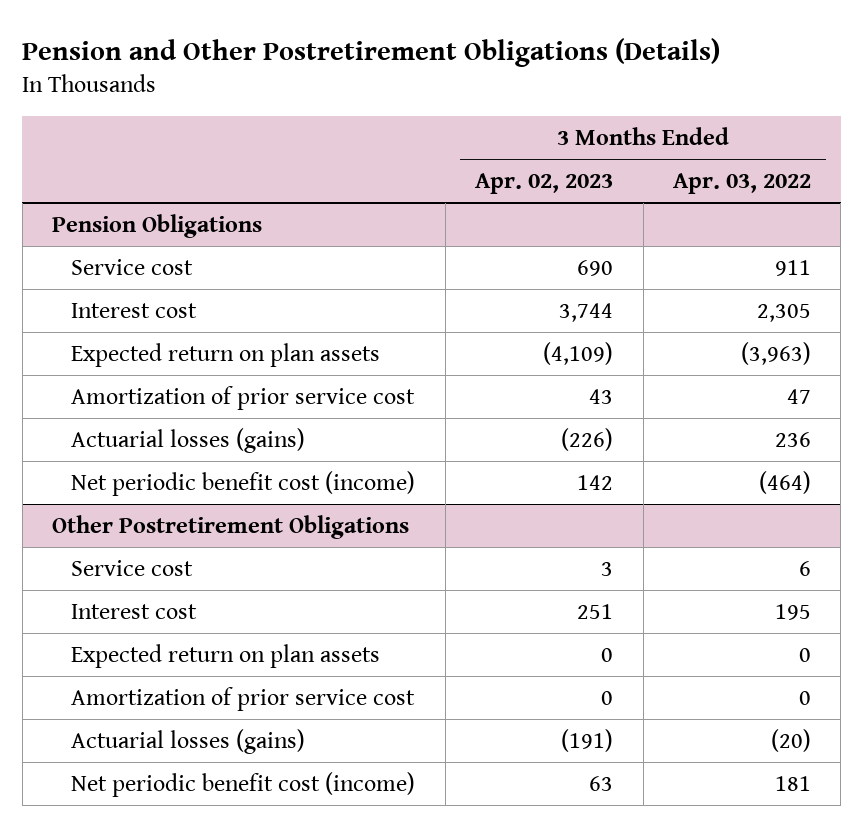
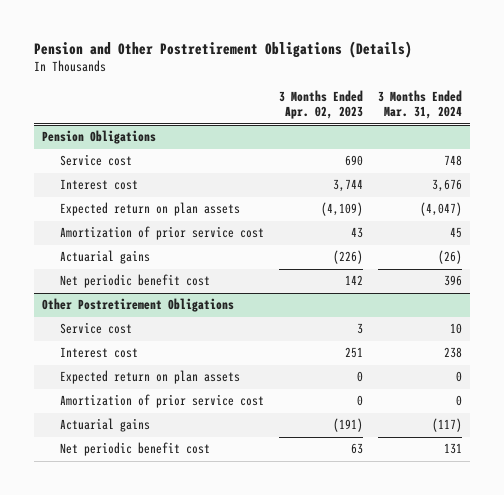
- | 3 Months Ended Apr. 02, 2023 | 3 Months Ended Apr. 03, 2022
+ | 3 Months Ended Apr. 02, 2023 | 3 Months Ended Mar. 31, 2024
@ Pension Obligations
- Actuarial losses (gains) | (226) | 236
- Net periodic benefit cost (income) | 142 | (464)
+ Actuarial gains | (226) | (26)
+ Net periodic benefit cost | 142 | 396
@ Other Postretirement Obligations
- Actuarial losses (gains) | (191) | (20)
- Net periodic benefit cost (income) | 63 | 181
+ Actuarial gains | (191) | (117)
+ Net periodic benefit cost | 63 | 131

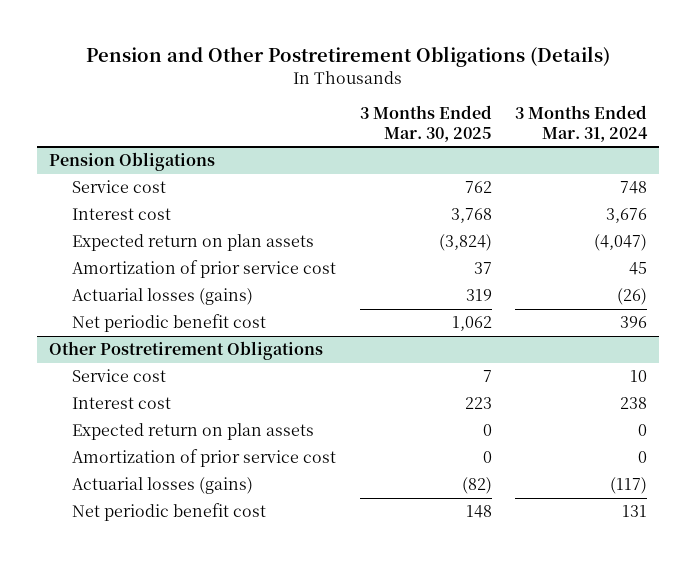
- | 3 Months Ended Apr. 02, 2023 | 3 Months Ended Mar. 31, 2024
+ | 3 Months Ended Mar. 30, 2025 | 3 Months Ended Mar. 31, 2024
@ Pension Obligations
- Actuarial gains | (226) | (26)
+ Actuarial losses (gains) | 319 | (26)
@ Other Postretirement Obligations
- Actuarial gains | (191) | (117)
+ Actuarial losses (gains) | (82) | (117)

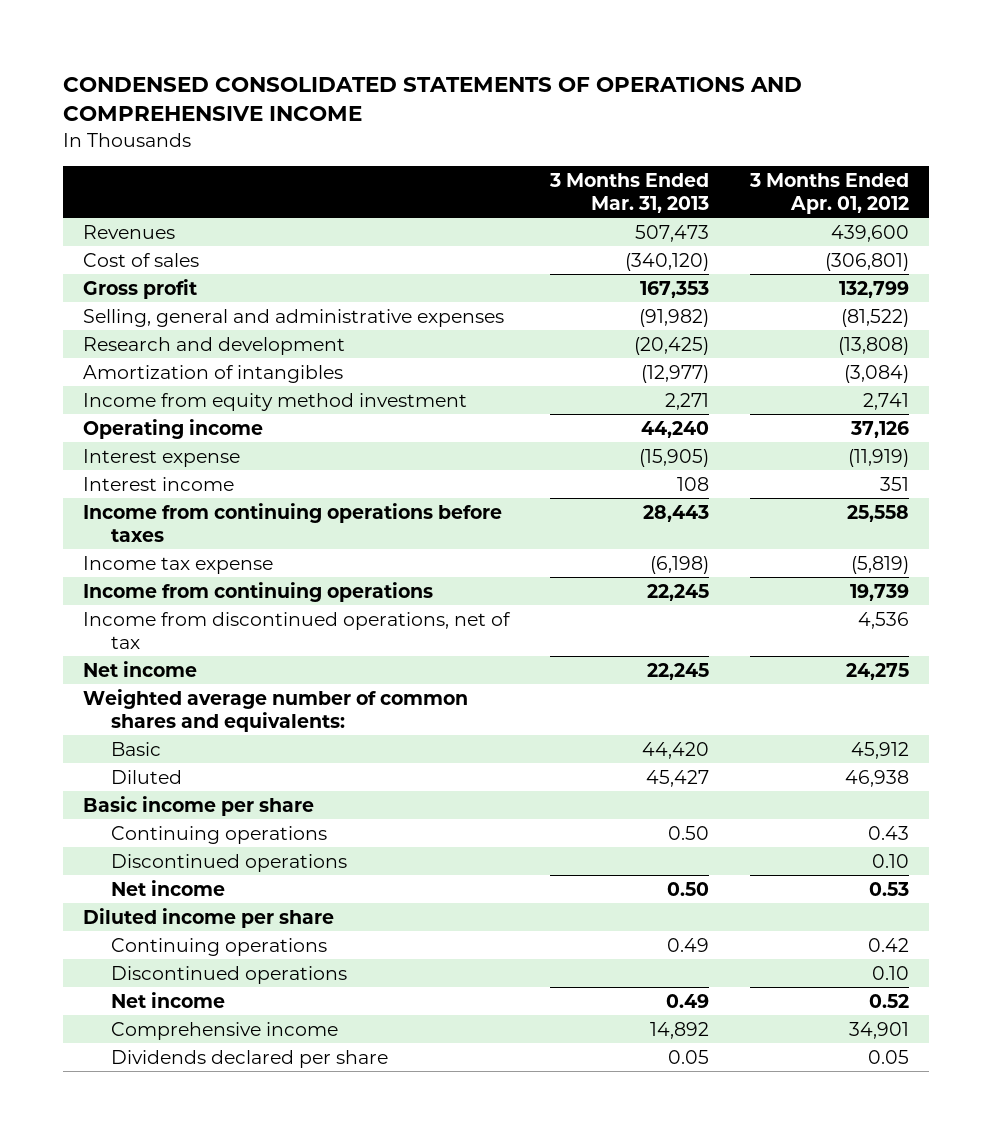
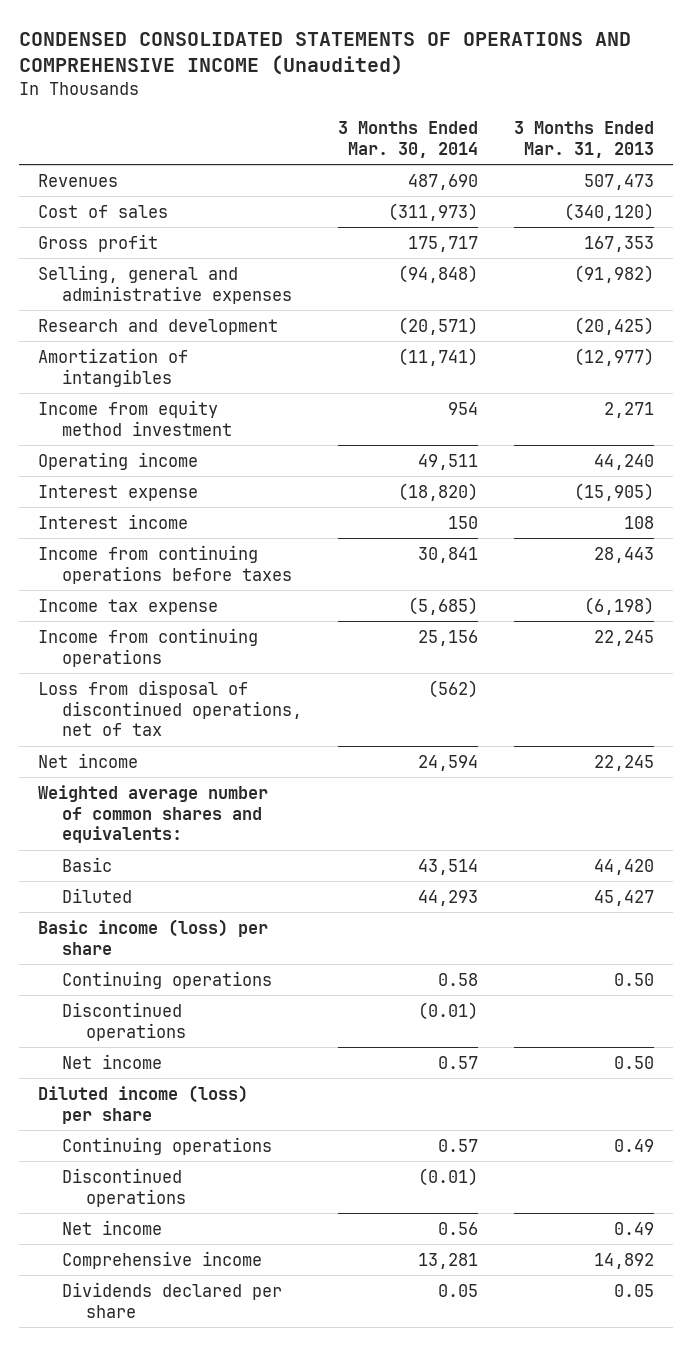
- CONDENSED CONSOLIDATED STATEMENTS OF OPERATIONS AND COMPREHENSIVE INCOME
+ CONDENSED CONSOLIDATED STATEMENTS OF OPERATIONS AND COMPREHENSIVE INCOME (Unaudited)
- | 3 Months Ended Mar. 31, 2013 | 3 Months Ended Apr. 01, 2012
+ | 3 Months Ended Mar. 30, 2014 | 3 Months Ended Mar. 31, 2013
- Income from discontinued operations, net of tax | | 4,536
+ Loss from disposal of discontinued operations, net of tax | (562) |
- Basic income per share
+ Basic income (loss) per share
- Diluted income per share
+ Diluted income (loss) per share

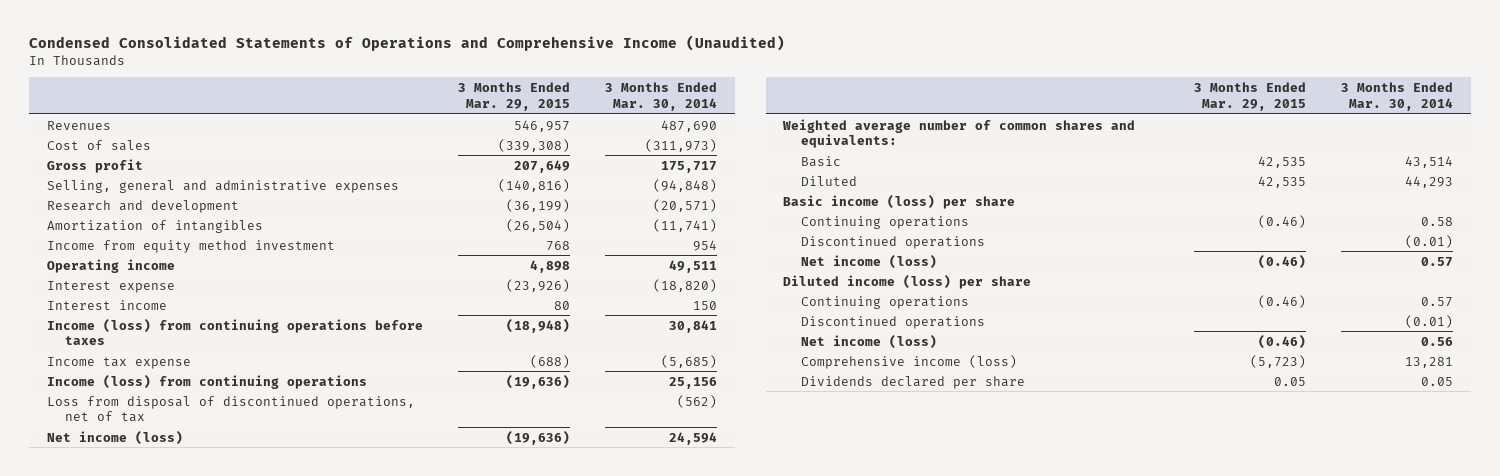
- CONDENSED CONSOLIDATED STATEMENTS OF OPERATIONS AND COMPREHENSIVE INCOME (Unaudited)
+ Condensed Consolidated Statements of Operations and Comprehensive Income (Unaudited)
- | 3 Months Ended Mar. 30, 2014 | 3 Months Ended Mar. 31, 2013
+ | 3 Months Ended Mar. 29, 2015 | 3 Months Ended Mar. 30, 2014
- Income from continuing operations before taxes | 30,841 | 28,443
+ Income (loss) from continuing operations before taxes | (18,948) | 30,841
- Income from continuing operations | 25,156 | 22,245
+ Income (loss) from continuing operations | (19,636) | 25,156
- Net income | 24,594 | 22,245
+ Net income (loss) | (19,636) | 24,594
- Net income | 0.57 | 0.50
+ Net income (loss) | (0.46) | 0.57
- Net income | 0.56 | 0.49
- Comprehensive income | 13,281 | 14,892
+ Net income (loss) | (0.46) | 0.56
+ Comprehensive income (loss) | (5,723) | 13,281

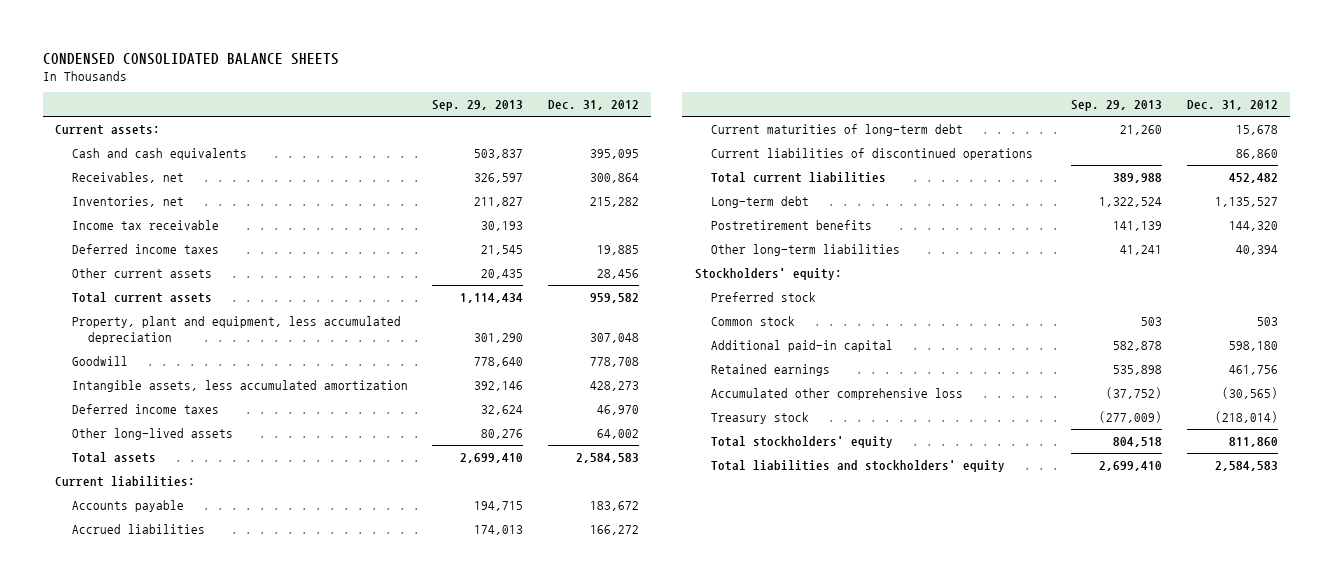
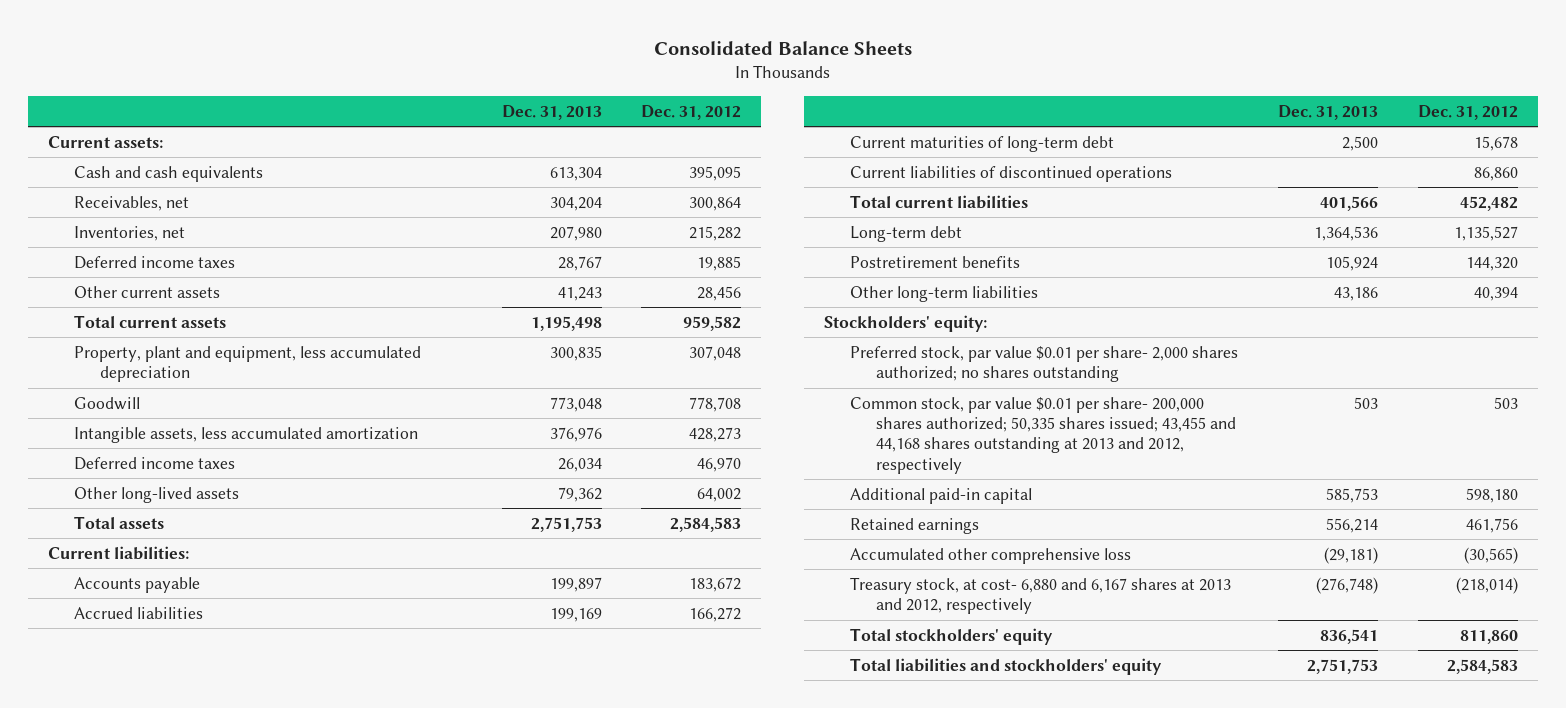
- CONDENSED CONSOLIDATED BALANCE SHEETS
+ Consolidated Balance Sheets
- | Sep. 29, 2013 | Dec. 31, 2012
+ | Dec. 31, 2013 | Dec. 31, 2012
- Income tax receivable | 30,193 |
- Preferred stock
- Common stock | 503 | 503
+ Preferred stock, par value $0.01 per share- 2,000 shares authorized; no shares outstanding
+ Common stock, par value $0.01 per share- 200,000 shares authorized; 50,335 shares issued; 43,455 and 44,168 shares outstanding at 2013 and 2012, respectively | 503 | 503
- Treasury stock | (277,009) | (218,014)
+ Treasury stock, at cost- 6,880 and 6,167 shares at 2013 and 2012, respectively | (276,748) | (218,014)

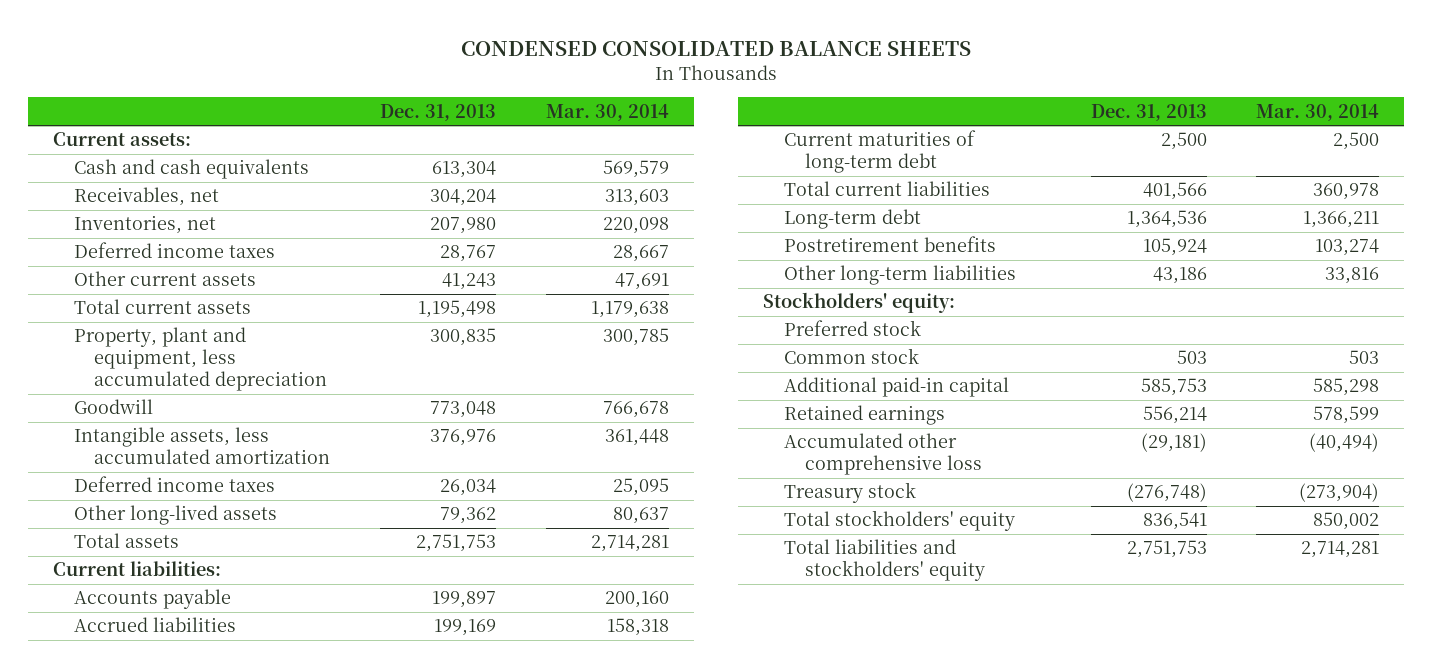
- Consolidated Balance Sheets
+ CONDENSED CONSOLIDATED BALANCE SHEETS
- | Dec. 31, 2013 | Dec. 31, 2012
+ | Dec. 31, 2013 | Mar. 30, 2014
- Current liabilities of discontinued operations | | 86,860
- Preferred stock, par value $0.01 per share- 2,000 shares authorized; no shares outstanding
- Common stock, par value $0.01 per share- 200,000 shares authorized; 50,335 shares issued; 43,455 and 44,168 shares outstanding at 2013 and 2012, respectively | 503 | 503
+ Preferred stock
+ Common stock | 503 | 503
- Treasury stock, at cost- 6,880 and 6,167 shares at 2013 and 2012, respectively | (276,748) | (218,014)
+ Treasury stock | (276,748) | (273,904)

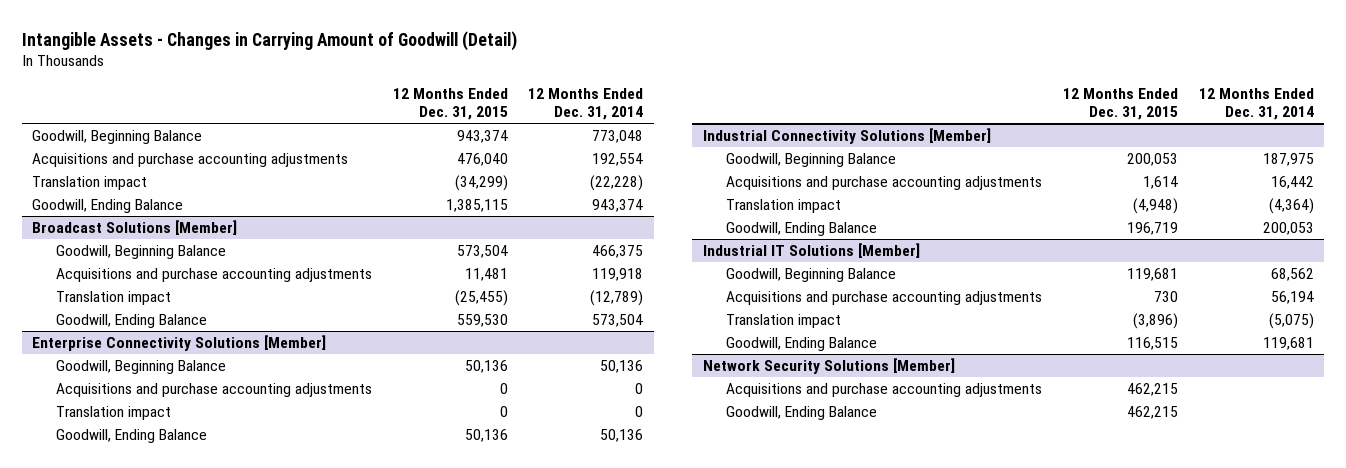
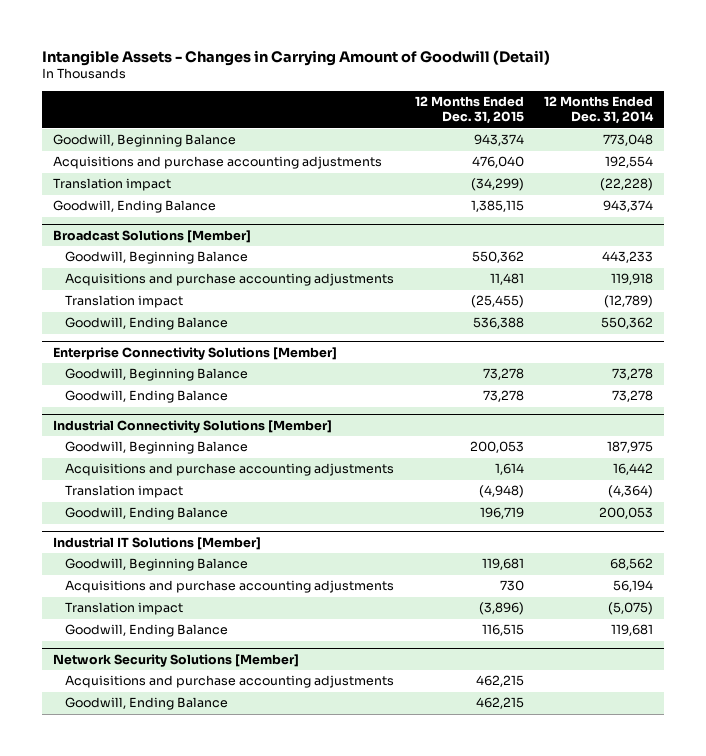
@ Broadcast Solutions [Member]
- Goodwill, Beginning Balance | 573,504 | 466,375
+ Goodwill, Beginning Balance | 550,362 | 443,233
- Goodwill, Ending Balance | 559,530 | 573,504
+ Goodwill, Ending Balance | 536,388 | 550,362
@ Enterprise Connectivity Solutions [Member]
- Goodwill, Beginning Balance | 50,136 | 50,136
- Acquisitions and purchase accounting adjustments | 0 | 0
- Translation impact | 0 | 0
- Goodwill, Ending Balance | 50,136 | 50,136
+ Goodwill, Beginning Balance | 73,278 | 73,278
+ Goodwill, Ending Balance | 73,278 | 73,278

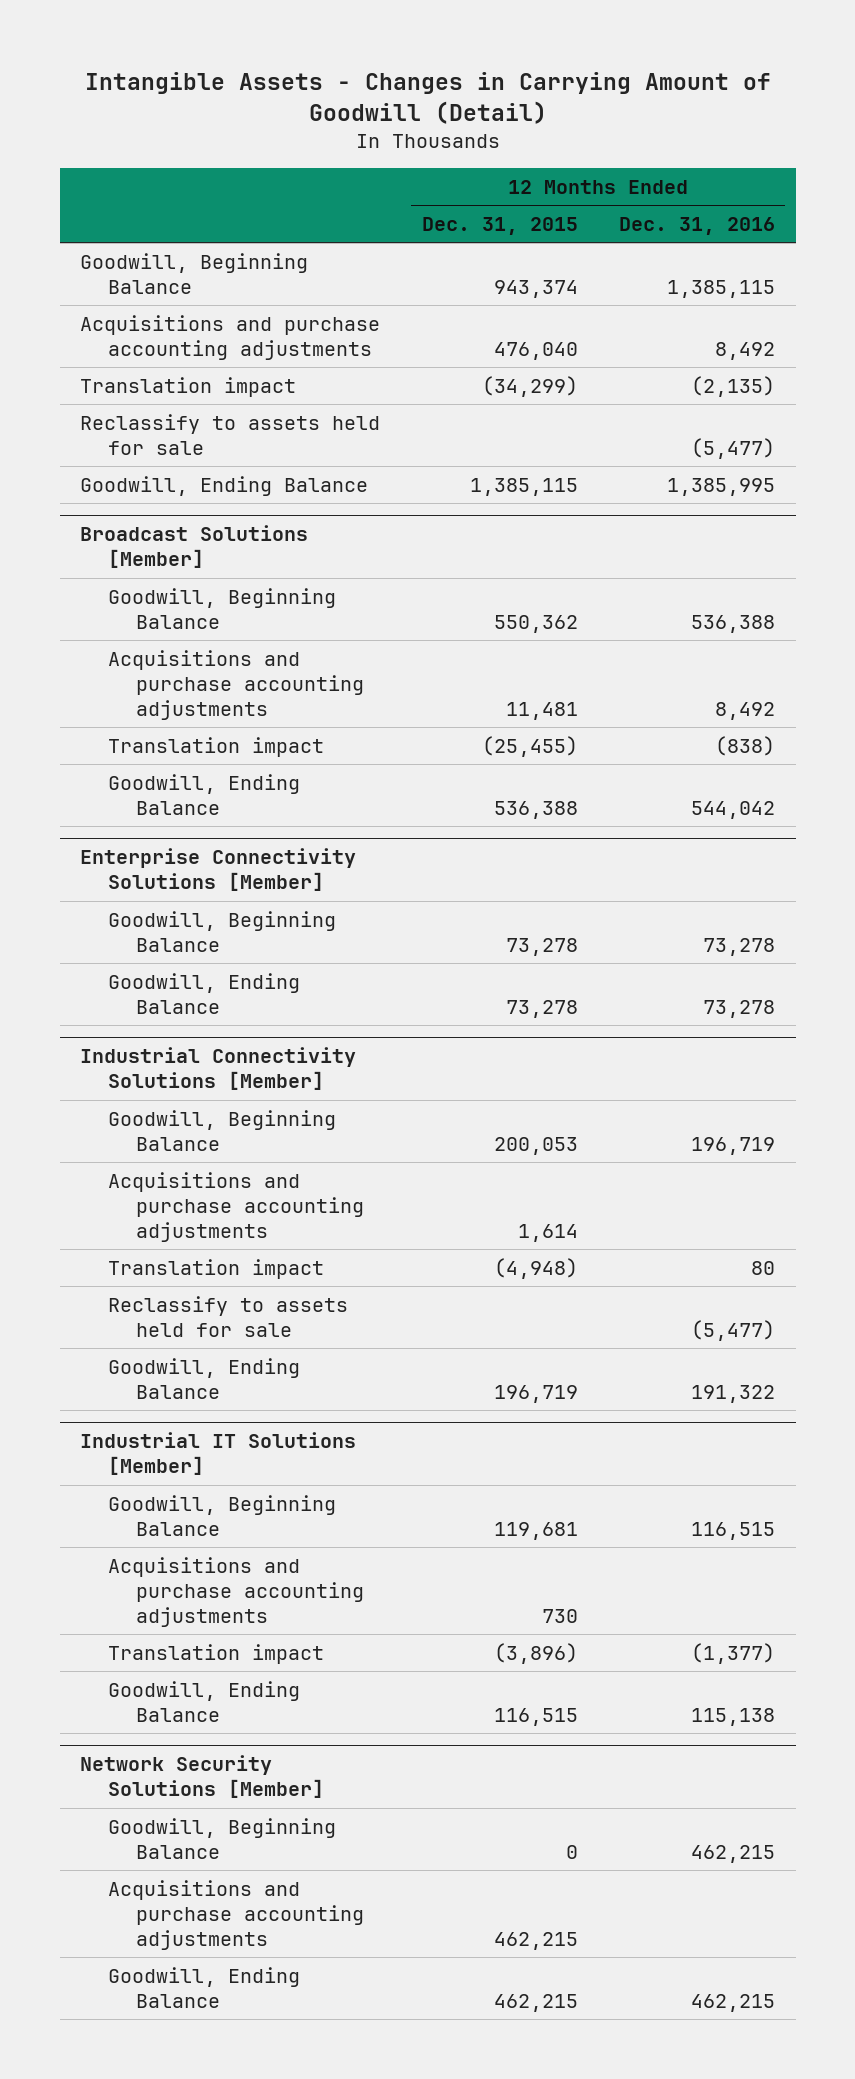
- | 12 Months Ended Dec. 31, 2015 | 12 Months Ended Dec. 31, 2014
+ | 12 Months Ended Dec. 31, 2015 | 12 Months Ended Dec. 31, 2016
+ Reclassify to assets held for sale | | (5,477)
@ Industrial Connectivity Solutions [Member]
+ Reclassify to assets held for sale | | (5,477)
@ Network Security Solutions [Member]
+ Goodwill, Beginning Balance | 0 | 462,215

